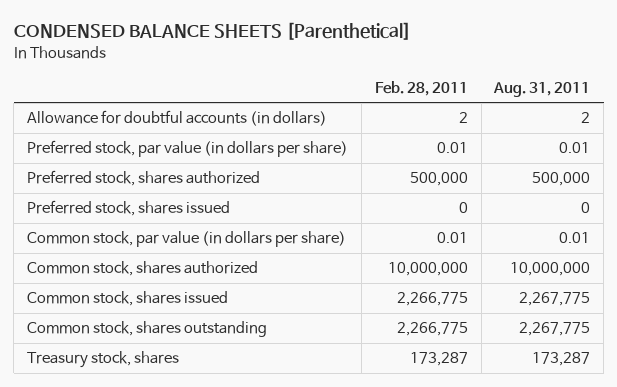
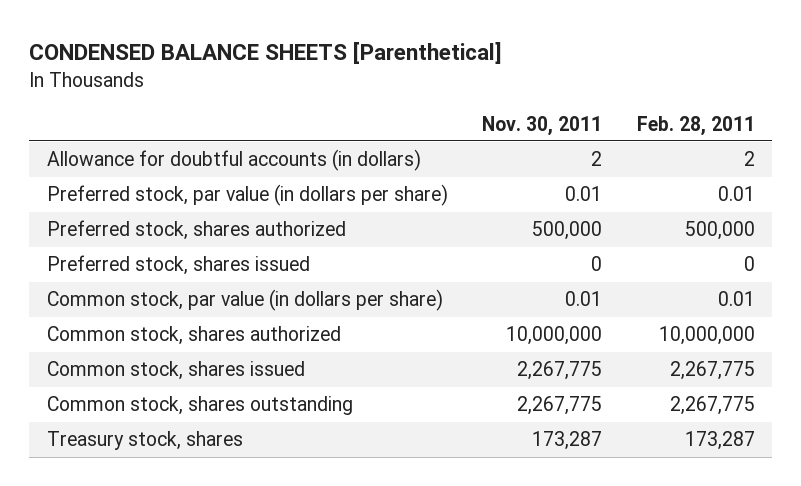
- | Feb. 28, 2011 | Aug. 31, 2011
+ | Nov. 30, 2011 | Feb. 28, 2011
- Common stock, shares issued | 2,266,775 | 2,267,775
- Common stock, shares outstanding | 2,266,775 | 2,267,775
+ Common stock, shares issued | 2,267,775 | 2,267,775
+ Common stock, shares outstanding | 2,267,775 | 2,267,775

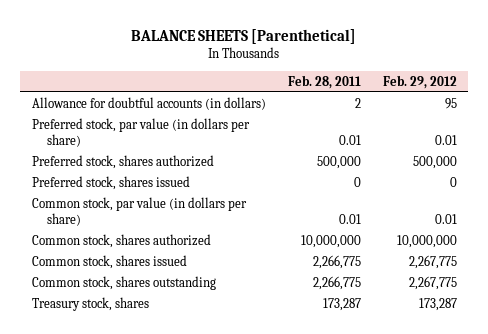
- CONDENSED BALANCE SHEETS [Parenthetical]
+ BALANCE SHEETS [Parenthetical]
- | Nov. 30, 2011 | Feb. 28, 2011
+ | Feb. 28, 2011 | Feb. 29, 2012
- Common stock, shares issued | 2,267,775 | 2,267,775
- Common stock, shares outstanding | 2,267,775 | 2,267,775
+ Common stock, shares issued | 2,266,775 | 2,267,775
+ Common stock, shares outstanding | 2,266,775 | 2,267,775

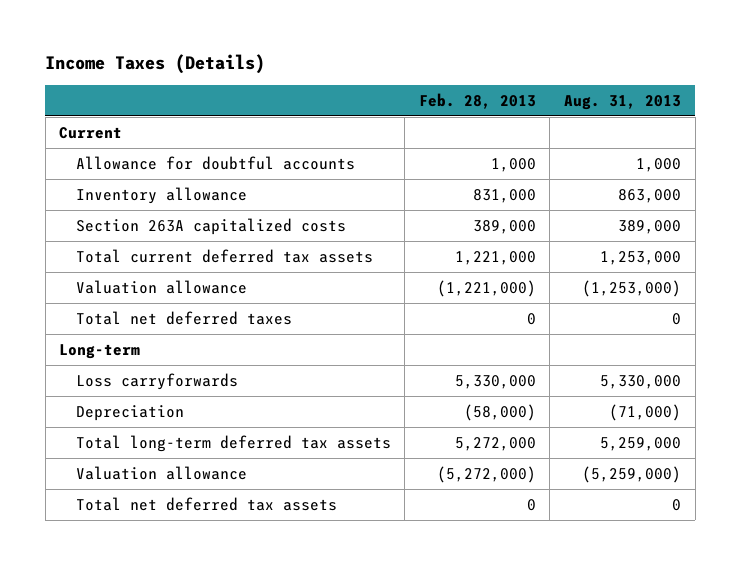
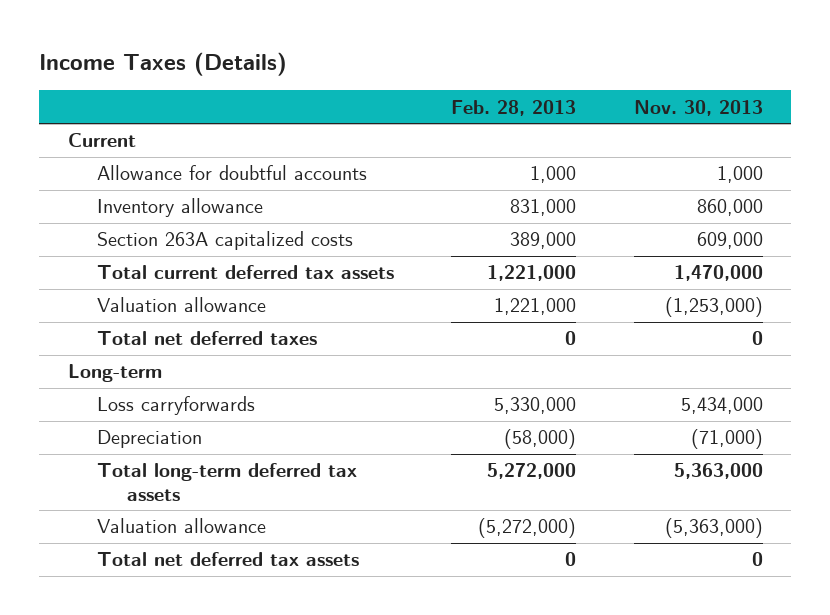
- | Feb. 28, 2013 | Aug. 31, 2013
+ | Feb. 28, 2013 | Nov. 30, 2013
- Valuation allowance | (1,221,000) | (1,253,000)
+ Valuation allowance | 1,221,000 | (1,253,000)

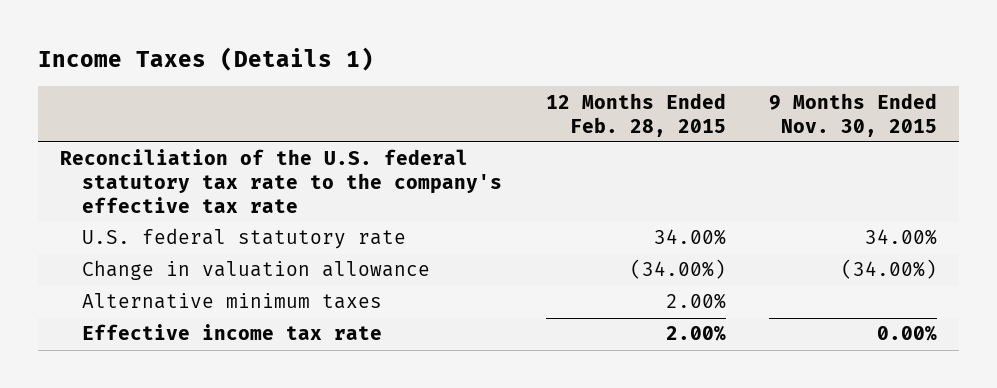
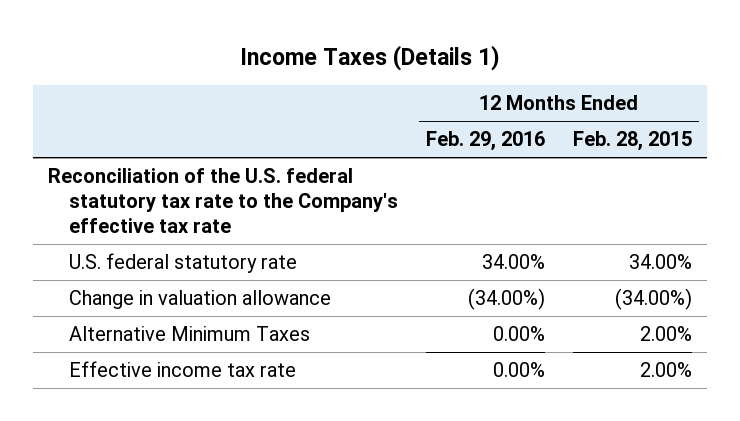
- | 12 Months Ended Feb. 28, 2015 | 9 Months Ended Nov. 30, 2015
+ | 12 Months Ended Feb. 29, 2016 | 12 Months Ended Feb. 28, 2015
- Reconciliation of the U.S. federal statutory tax rate to the company's effective tax rate
+ Reconciliation of the U.S. federal statutory tax rate to the Company's effective tax rate
- Alternative minimum taxes | 2.00% |
+ Alternative Minimum Taxes | 0.00% | 2.00%

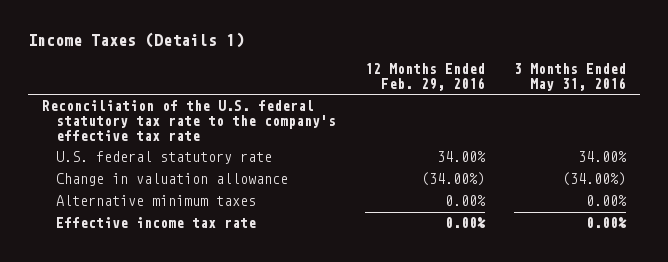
- | 12 Months Ended Feb. 29, 2016 | 12 Months Ended Feb. 28, 2015
+ | 12 Months Ended Feb. 29, 2016 | 3 Months Ended May 31, 2016
- Reconciliation of the U.S. federal statutory tax rate to the Company's effective tax rate
+ Reconciliation of the U.S. federal statutory tax rate to the company's effective tax rate
- Alternative Minimum Taxes | 0.00% | 2.00%
+ Alternative minimum taxes | 0.00% | 0.00%

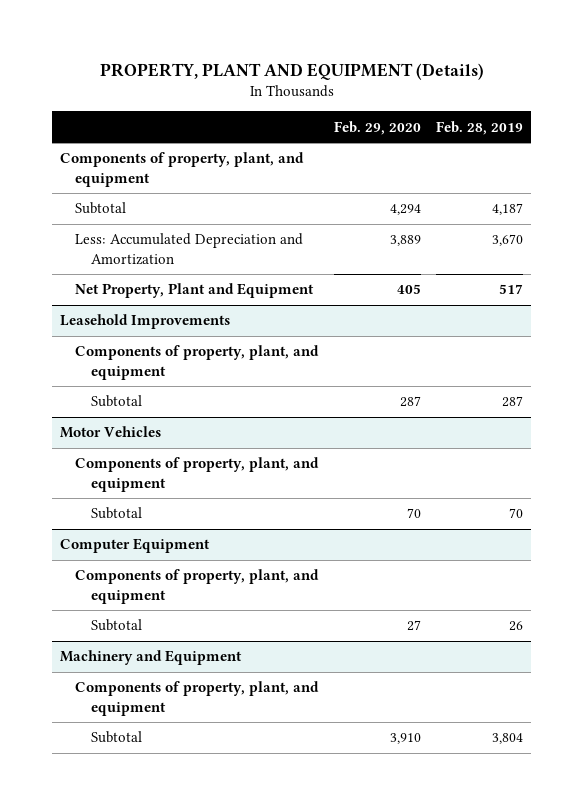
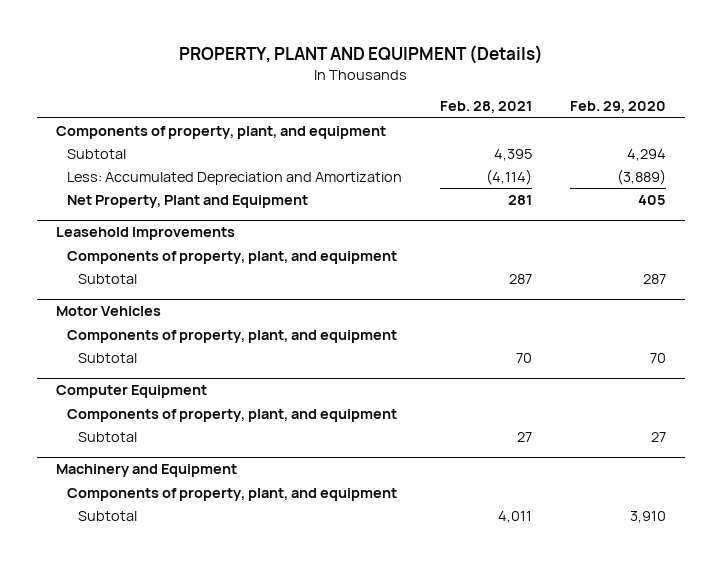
- | Feb. 29, 2020 | Feb. 28, 2019
+ | Feb. 28, 2021 | Feb. 29, 2020
- Less: Accumulated Depreciation and Amortization | 3,889 | 3,670
+ Less: Accumulated Depreciation and Amortization | (4,114) | (3,889)

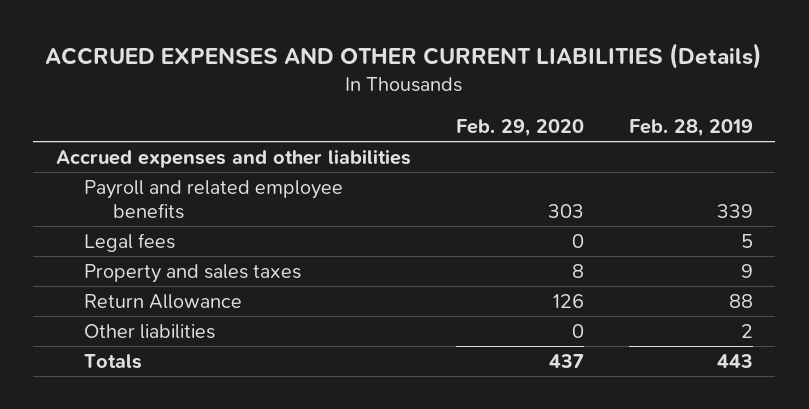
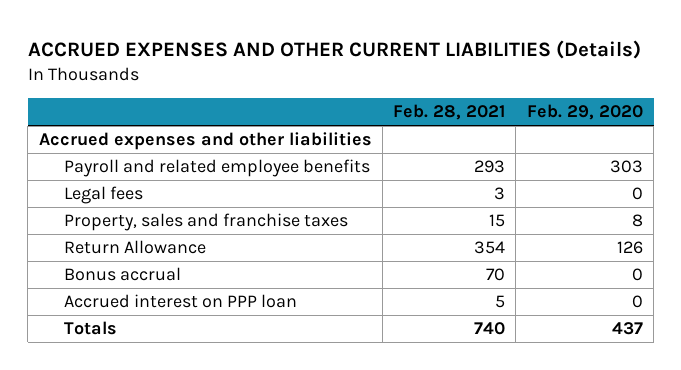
- | Feb. 29, 2020 | Feb. 28, 2019
+ | Feb. 28, 2021 | Feb. 29, 2020
- Property and sales taxes | 8 | 9
+ Property, sales and franchise taxes | 15 | 8
- Other liabilities | 0 | 2
+ Bonus accrual | 70 | 0
+ Accrued interest on PPP loan | 5 | 0

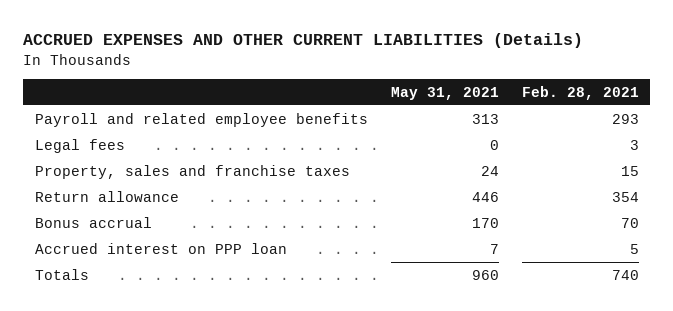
- | Feb. 28, 2021 | Feb. 29, 2020
+ | May 31, 2021 | Feb. 28, 2021
- Accrued expenses and other liabilities
- Return Allowance | 354 | 126
+ Return allowance | 446 | 354

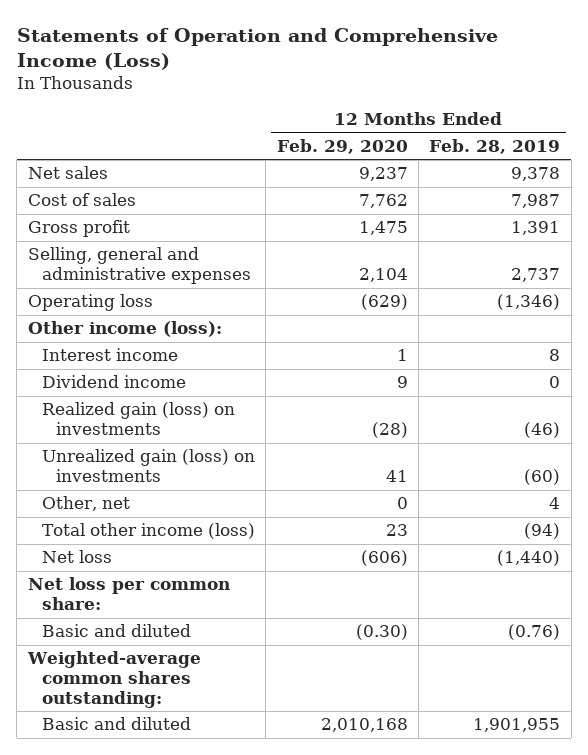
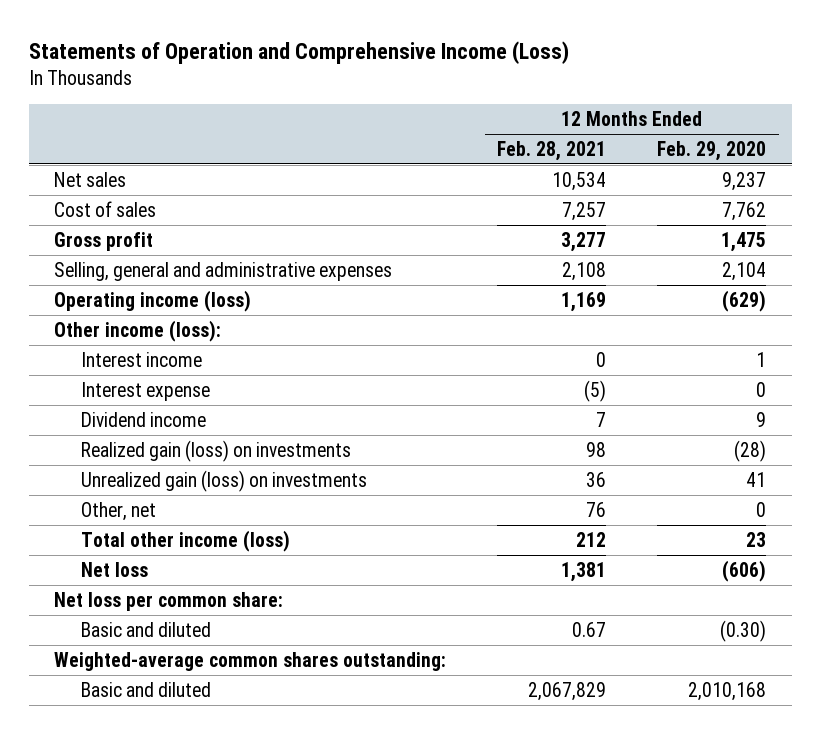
- | 12 Months Ended Feb. 29, 2020 | 12 Months Ended Feb. 28, 2019
+ | 12 Months Ended Feb. 28, 2021 | 12 Months Ended Feb. 29, 2020
- Operating loss | (629) | (1,346)
+ Operating income (loss) | 1,169 | (629)
+ Interest expense | (5) | 0

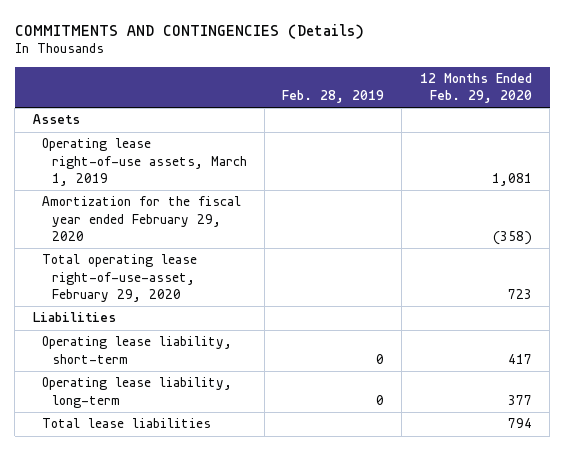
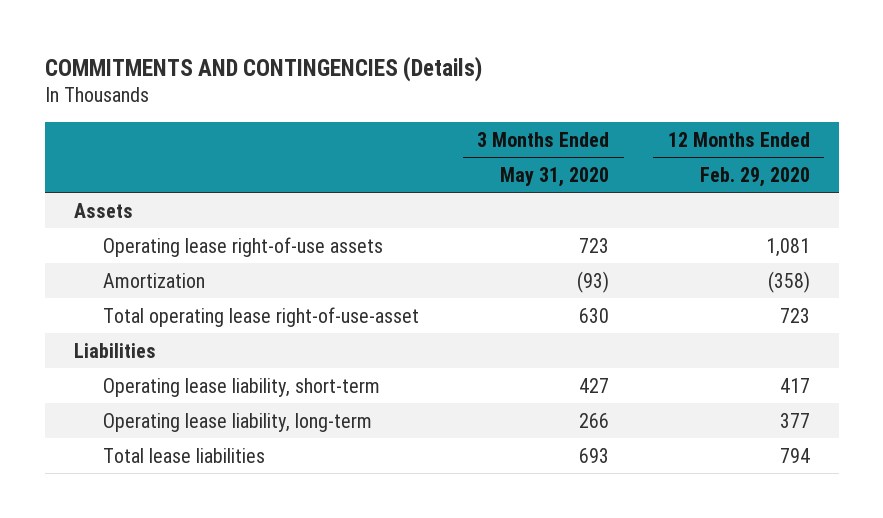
- | Feb. 28, 2019 | 12 Months Ended Feb. 29, 2020
+ | 3 Months Ended May 31, 2020 | 12 Months Ended Feb. 29, 2020
- Operating lease right-of-use assets, March 1, 2019 | | 1,081
- Amortization for the fiscal year ended February 29, 2020 | | (358)
- Total operating lease right-of-use-asset, February 29, 2020 | | 723
+ Operating lease right-of-use assets | 723 | 1,081
+ Amortization | (93) | (358)
+ Total operating lease right-of-use-asset | 630 | 723

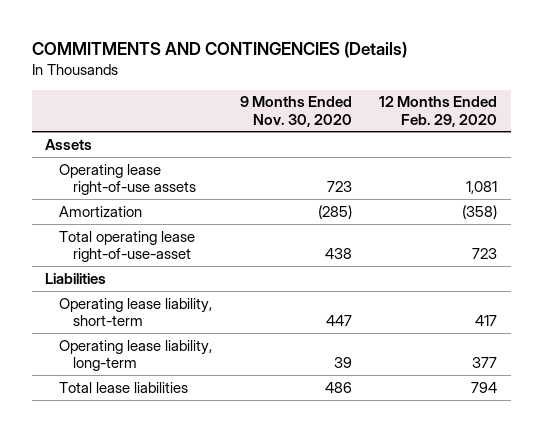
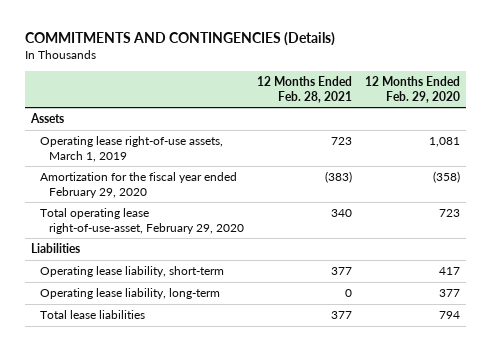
- | 9 Months Ended Nov. 30, 2020 | 12 Months Ended Feb. 29, 2020
+ | 12 Months Ended Feb. 28, 2021 | 12 Months Ended Feb. 29, 2020
- Operating lease right-of-use assets | 723 | 1,081
- Amortization | (285) | (358)
- Total operating lease right-of-use-asset | 438 | 723
+ Operating lease right-of-use assets, March 1, 2019 | 723 | 1,081
+ Amortization for the fiscal year ended February 29, 2020 | (383) | (358)
+ Total operating lease right-of-use-asset, February 29, 2020 | 340 | 723

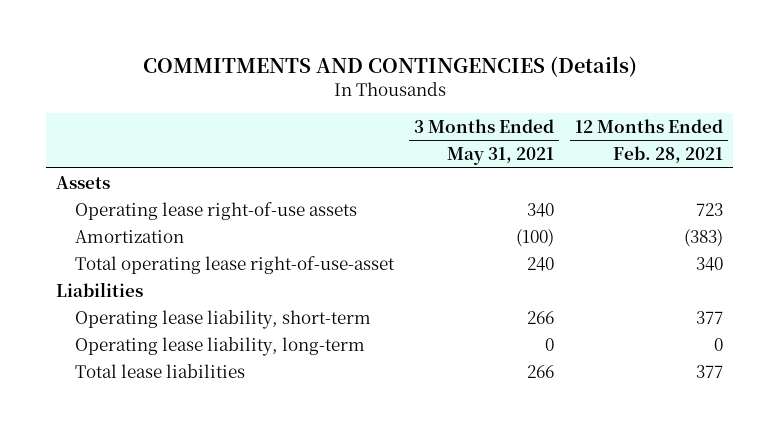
- | 12 Months Ended Feb. 28, 2021 | 12 Months Ended Feb. 29, 2020
+ | 3 Months Ended May 31, 2021 | 12 Months Ended Feb. 28, 2021
- Operating lease right-of-use assets, March 1, 2019 | 723 | 1,081
- Amortization for the fiscal year ended February 29, 2020 | (383) | (358)
- Total operating lease right-of-use-asset, February 29, 2020 | 340 | 723
+ Operating lease right-of-use assets | 340 | 723
+ Amortization | (100) | (383)
+ Total operating lease right-of-use-asset | 240 | 340

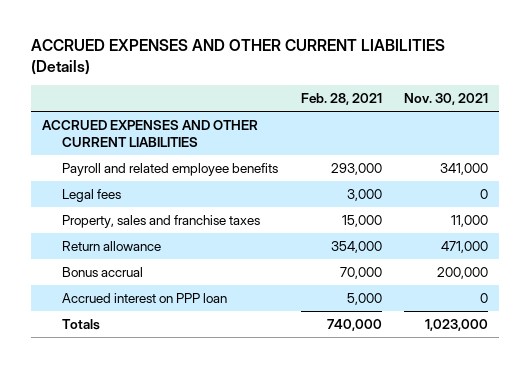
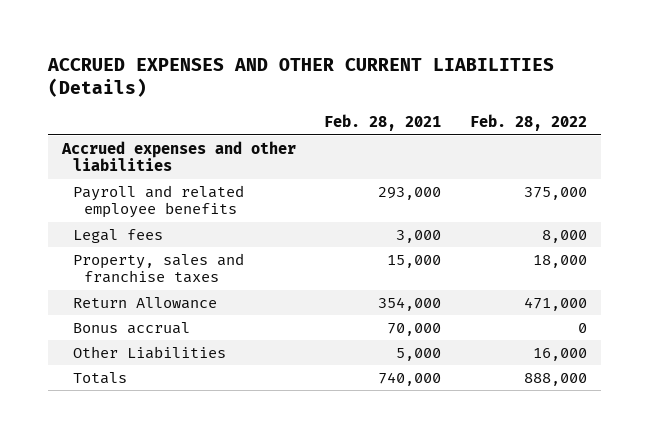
- | Feb. 28, 2021 | Nov. 30, 2021
+ | Feb. 28, 2021 | Feb. 28, 2022
- ACCRUED EXPENSES AND OTHER CURRENT LIABILITIES
+ Accrued expenses and other liabilities
- Return allowance | 354,000 | 471,000
+ Return Allowance | 354,000 | 471,000
- Accrued interest on PPP loan | 5,000 | 0
+ Other Liabilities | 5,000 | 16,000

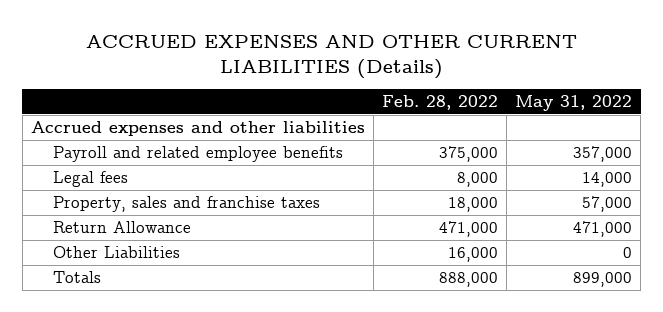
- | Feb. 28, 2021 | Feb. 28, 2022
+ | Feb. 28, 2022 | May 31, 2022
- Bonus accrual | 70,000 | 0

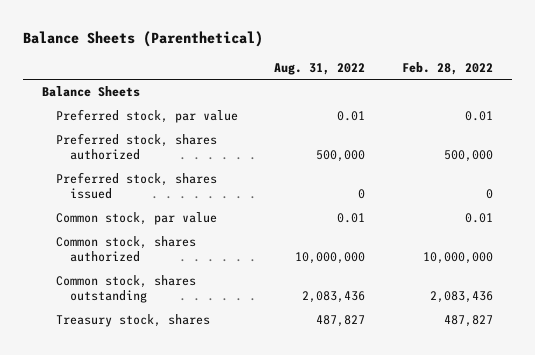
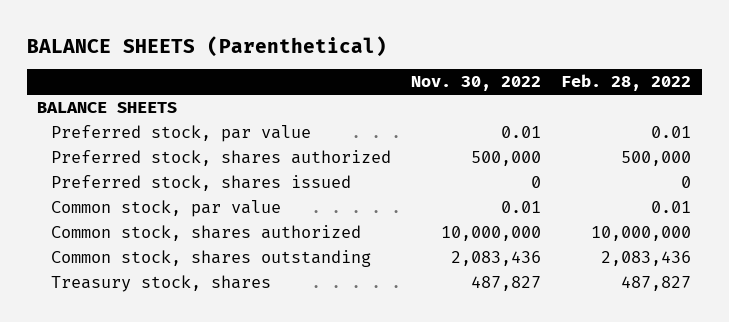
- Balance Sheets (Parenthetical)
+ BALANCE SHEETS (Parenthetical)
- | Aug. 31, 2022 | Feb. 28, 2022
+ | Nov. 30, 2022 | Feb. 28, 2022
- Balance Sheets
+ BALANCE SHEETS

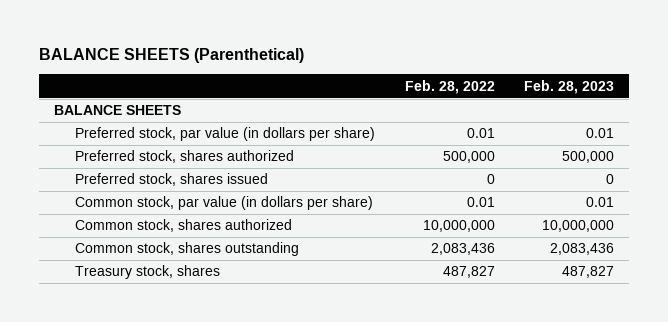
- | Nov. 30, 2022 | Feb. 28, 2022
+ | Feb. 28, 2022 | Feb. 28, 2023
- Preferred stock, par value | 0.01 | 0.01
+ Preferred stock, par value (in dollars per share) | 0.01 | 0.01
- Common stock, par value | 0.01 | 0.01
+ Common stock, par value (in dollars per share) | 0.01 | 0.01

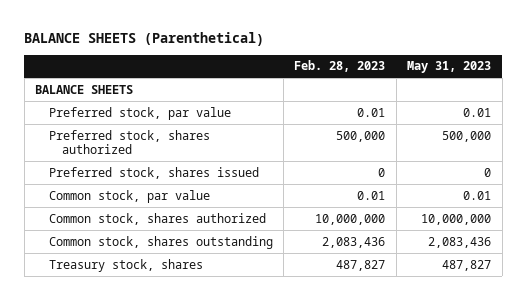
- | Feb. 28, 2022 | Feb. 28, 2023
+ | Feb. 28, 2023 | May 31, 2023
- Preferred stock, par value (in dollars per share) | 0.01 | 0.01
+ Preferred stock, par value | 0.01 | 0.01
- Common stock, par value (in dollars per share) | 0.01 | 0.01
+ Common stock, par value | 0.01 | 0.01

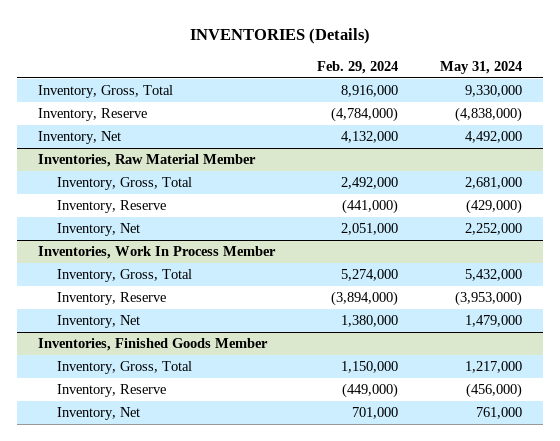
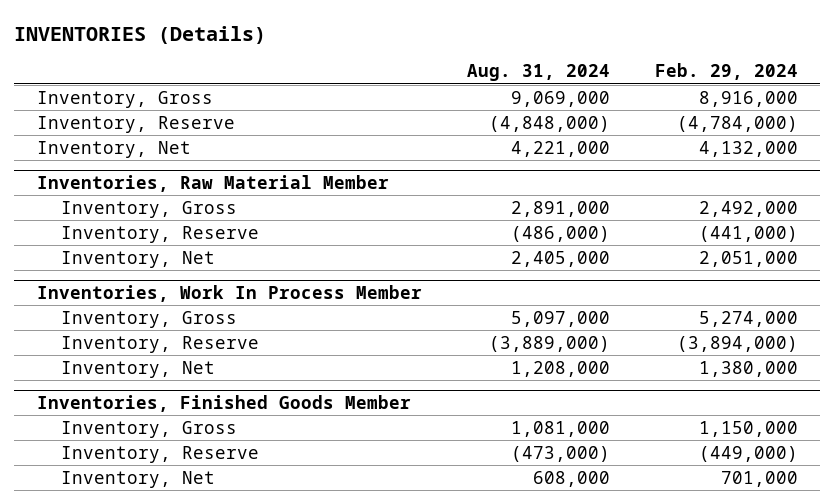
- | Feb. 29, 2024 | May 31, 2024
+ | Aug. 31, 2024 | Feb. 29, 2024
- Inventory, Gross, Total | 8,916,000 | 9,330,000
+ Inventory, Gross | 9,069,000 | 8,916,000
@ Inventories, Raw Material Member
- Inventory, Gross, Total | 2,492,000 | 2,681,000
+ Inventory, Gross | 2,891,000 | 2,492,000
@ Inventories, Work In Process Member
- Inventory, Gross, Total | 5,274,000 | 5,432,000
+ Inventory, Gross | 5,097,000 | 5,274,000
@ Inventories, Finished Goods Member
- Inventory, Gross, Total | 1,150,000 | 1,217,000
+ Inventory, Gross | 1,081,000 | 1,150,000

